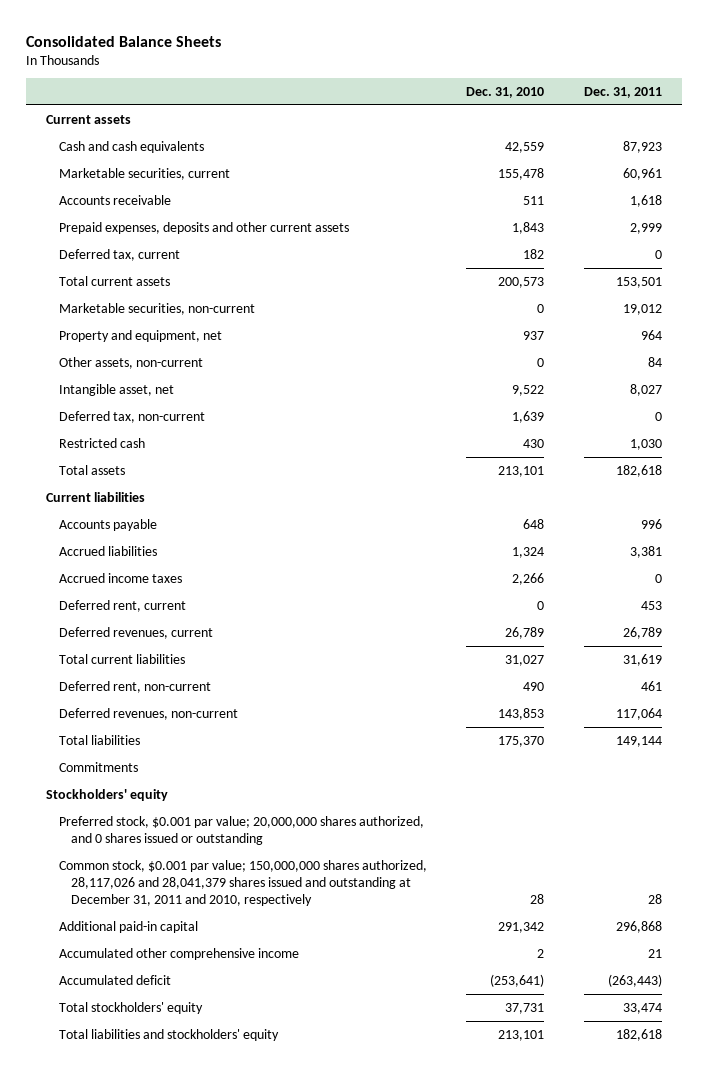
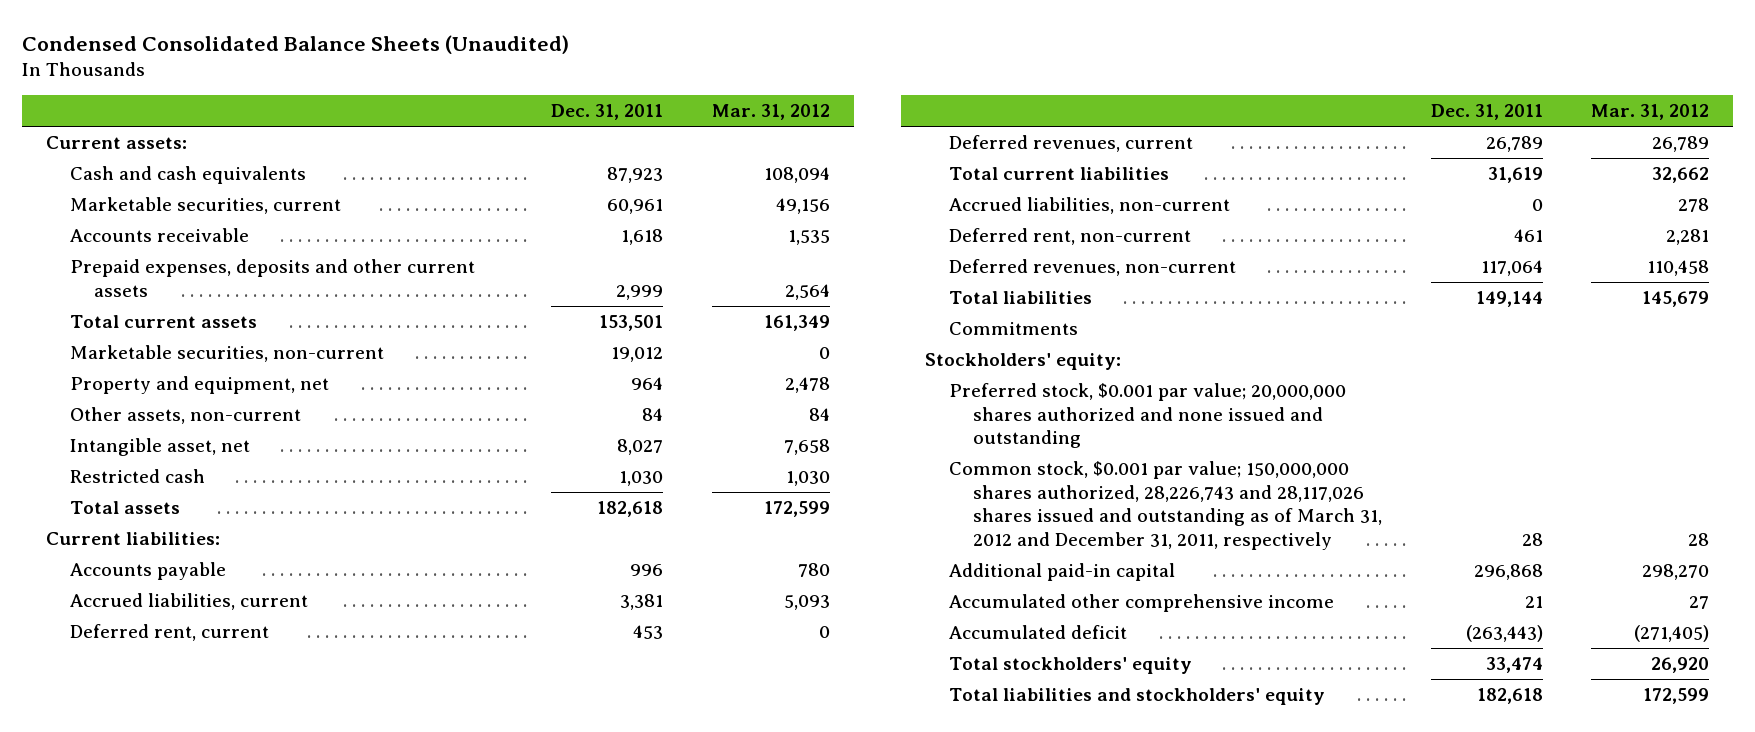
- Consolidated Balance Sheets
+ Condensed Consolidated Balance Sheets (Unaudited)
- | Dec. 31, 2010 | Dec. 31, 2011
+ | Dec. 31, 2011 | Mar. 31, 2012
- Current assets
+ Current assets:
- Deferred tax, current | 182 | 0
- Deferred tax, non-current | 1,639 | 0
- Current liabilities
+ Current liabilities:
- Accrued liabilities | 1,324 | 3,381
- Accrued income taxes | 2,266 | 0
+ Accrued liabilities, current | 3,381 | 5,093
+ Accrued liabilities, non-current | 0 | 278
- Stockholders' equity
- Preferred stock, $0.001 par value; 20,000,000 shares authorized, and 0 shares issued or outstanding
- Common stock, $0.001 par value; 150,000,000 shares authorized, 28,117,026 and 28,041,379 shares issued and outstanding at December 31, 2011 and 2010, respectively | 28 | 28
+ Stockholders' equity:
+ Preferred stock, $0.001 par value; 20,000,000 shares authorized and none issued and outstanding
+ Common stock, $0.001 par value; 150,000,000 shares authorized, 28,226,743 and 28,117,026 shares issued and outstanding as of March 31, 2012 and December 31, 2011, respectively | 28 | 28

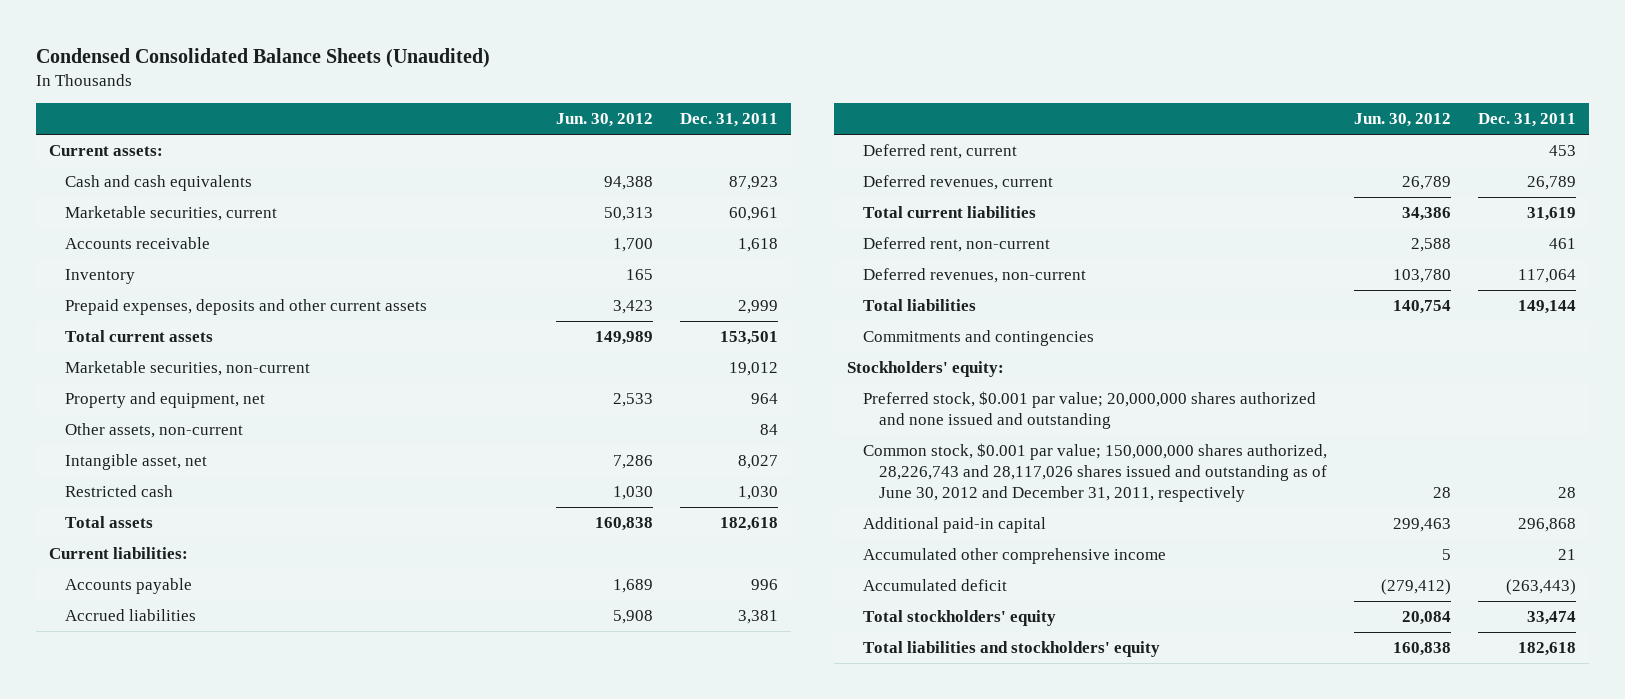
- | Dec. 31, 2011 | Mar. 31, 2012
+ | Jun. 30, 2012 | Dec. 31, 2011
+ Inventory | 165 |
- Accrued liabilities, current | 3,381 | 5,093
+ Accrued liabilities | 5,908 | 3,381
- Accrued liabilities, non-current | 0 | 278
- Commitments
+ Commitments and contingencies
- Common stock, $0.001 par value; 150,000,000 shares authorized, 28,226,743 and 28,117,026 shares issued and outstanding as of March 31, 2012 and December 31, 2011, respectively | 28 | 28
+ Common stock, $0.001 par value; 150,000,000 shares authorized, 28,226,743 and 28,117,026 shares issued and outstanding as of June 30, 2012 and December 31, 2011, respectively | 28 | 28

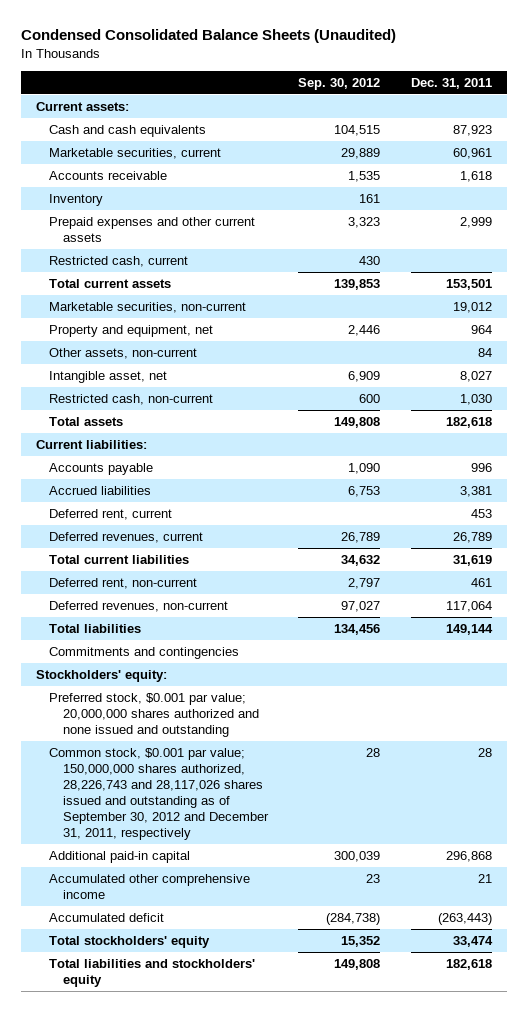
- | Jun. 30, 2012 | Dec. 31, 2011
+ | Sep. 30, 2012 | Dec. 31, 2011
- Prepaid expenses, deposits and other current assets | 3,423 | 2,999
+ Prepaid expenses and other current assets | 3,323 | 2,999
+ Restricted cash, current | 430 |
- Restricted cash | 1,030 | 1,030
+ Restricted cash, non-current | 600 | 1,030
- Common stock, $0.001 par value; 150,000,000 shares authorized, 28,226,743 and 28,117,026 shares issued and outstanding as of June 30, 2012 and December 31, 2011, respectively | 28 | 28
+ Common stock, $0.001 par value; 150,000,000 shares authorized, 28,226,743 and 28,117,026 shares issued and outstanding as of September 30, 2012 and December 31, 2011, respectively | 28 | 28

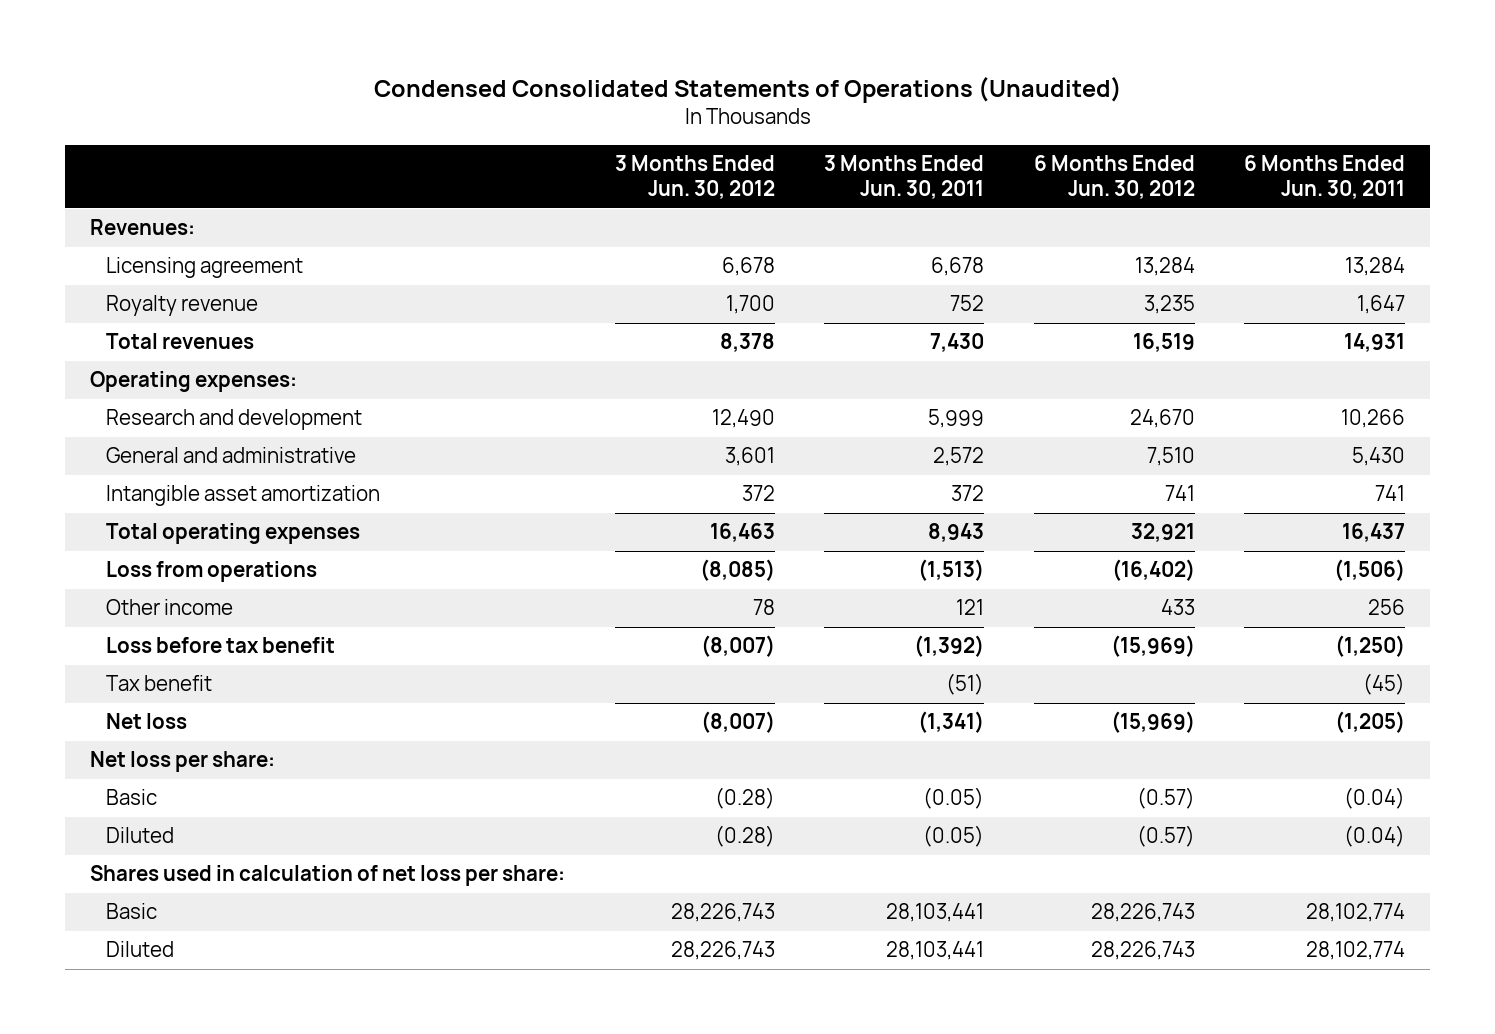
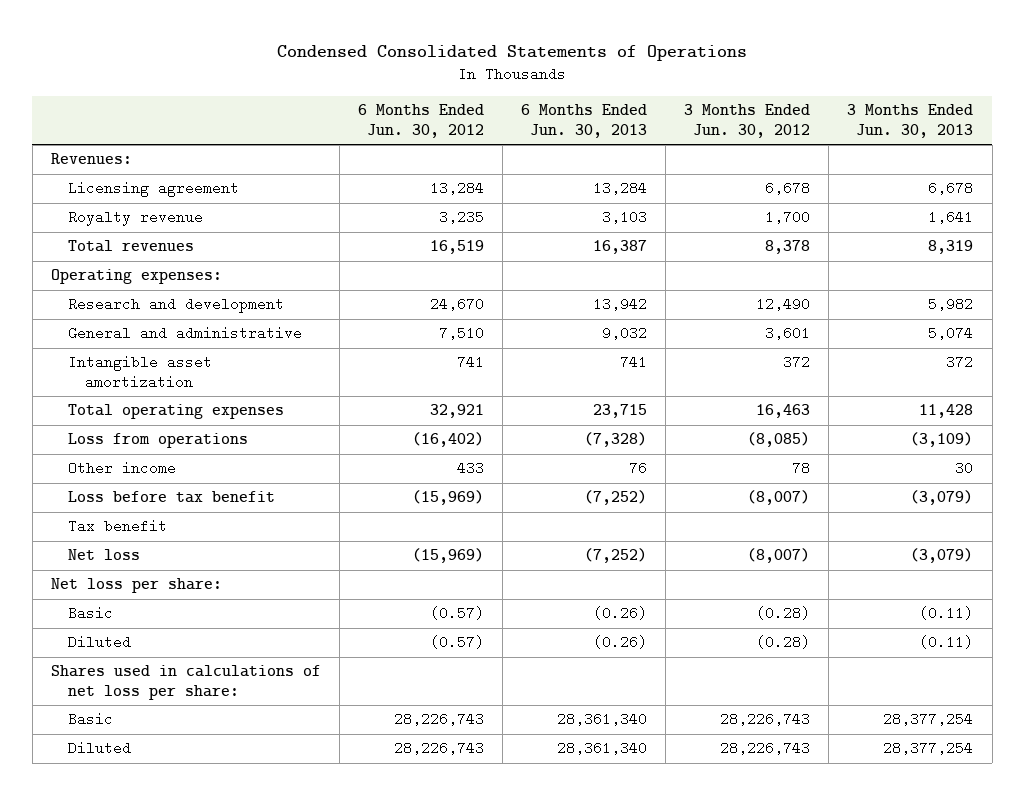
- Condensed Consolidated Statements of Operations (Unaudited)
+ Condensed Consolidated Statements of Operations
- | 3 Months Ended Jun. 30, 2012 | 3 Months Ended Jun. 30, 2011 | 6 Months Ended Jun. 30, 2012 | 6 Months Ended Jun. 30, 2011
+ | 6 Months Ended Jun. 30, 2012 | 6 Months Ended Jun. 30, 2013 | 3 Months Ended Jun. 30, 2012 | 3 Months Ended Jun. 30, 2013
- Shares used in calculation of net loss per share:
+ Shares used in calculations of net loss per share:

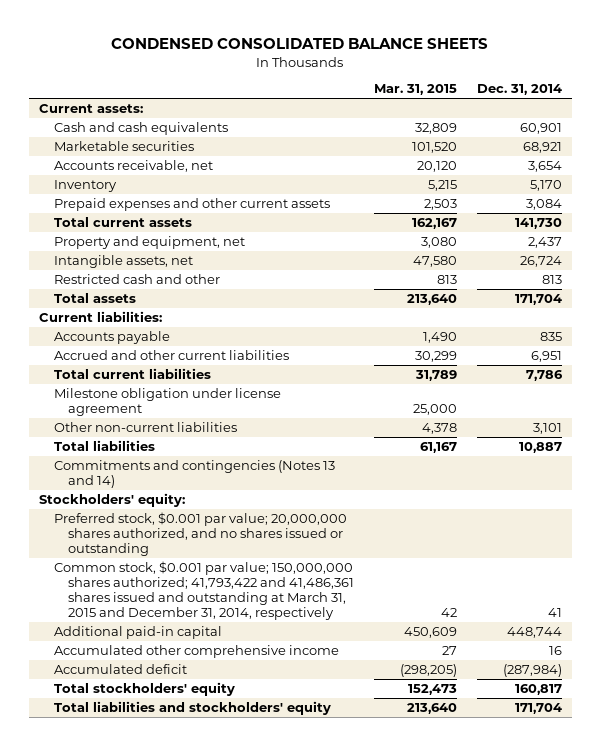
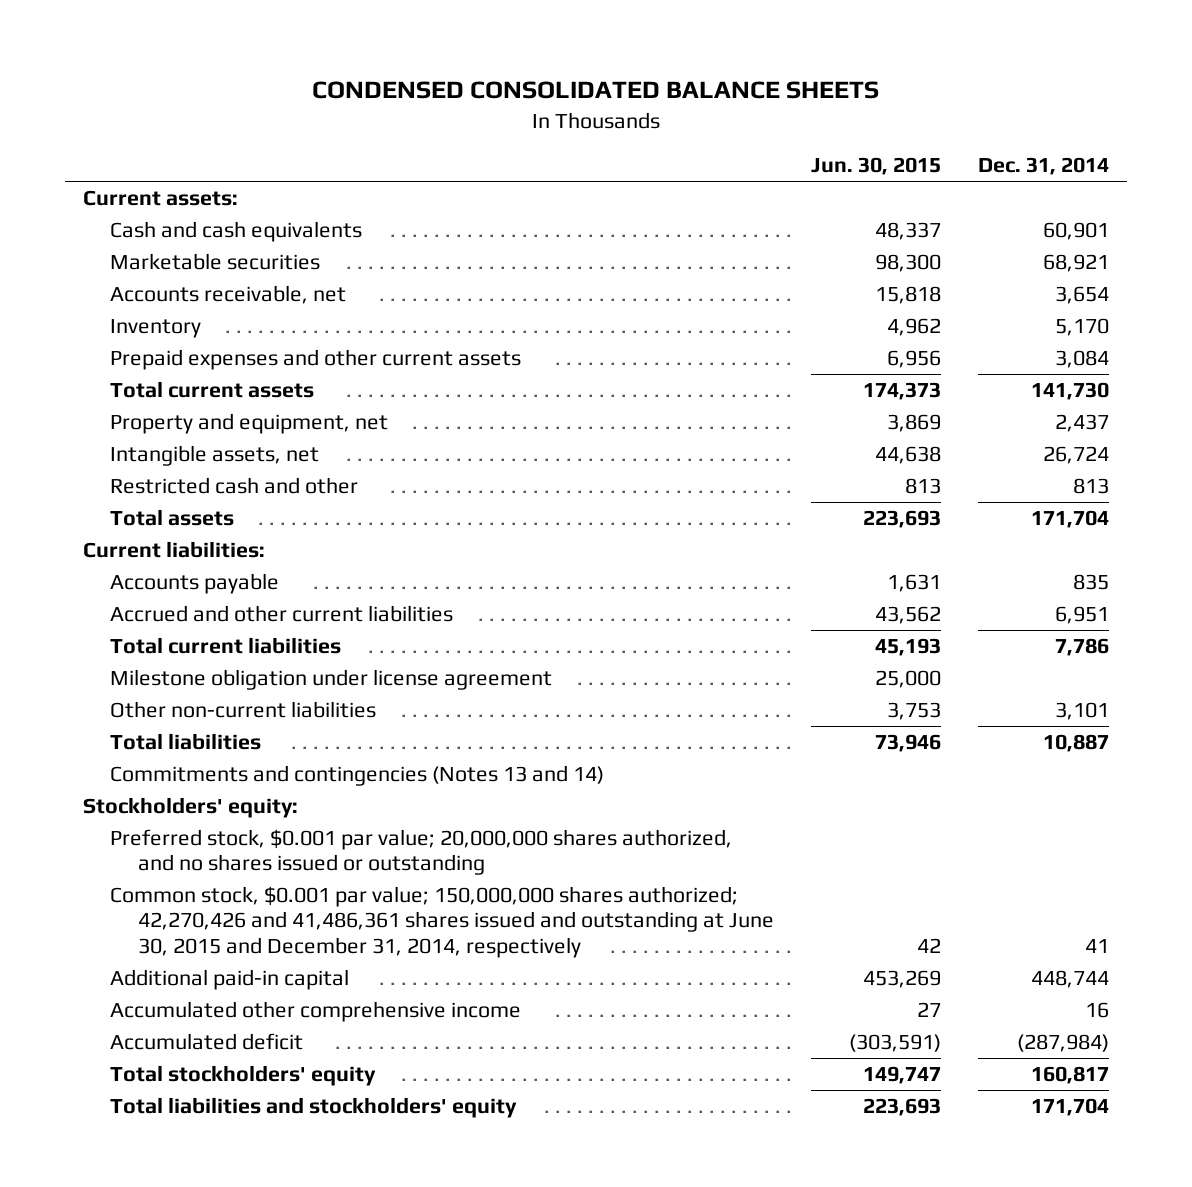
- | Mar. 31, 2015 | Dec. 31, 2014
+ | Jun. 30, 2015 | Dec. 31, 2014
- Common stock, $0.001 par value; 150,000,000 shares authorized; 41,793,422 and 41,486,361 shares issued and outstanding at March 31, 2015 and December 31, 2014, respectively | 42 | 41
+ Common stock, $0.001 par value; 150,000,000 shares authorized; 42,270,426 and 41,486,361 shares issued and outstanding at June 30, 2015 and December 31, 2014, respectively | 42 | 41

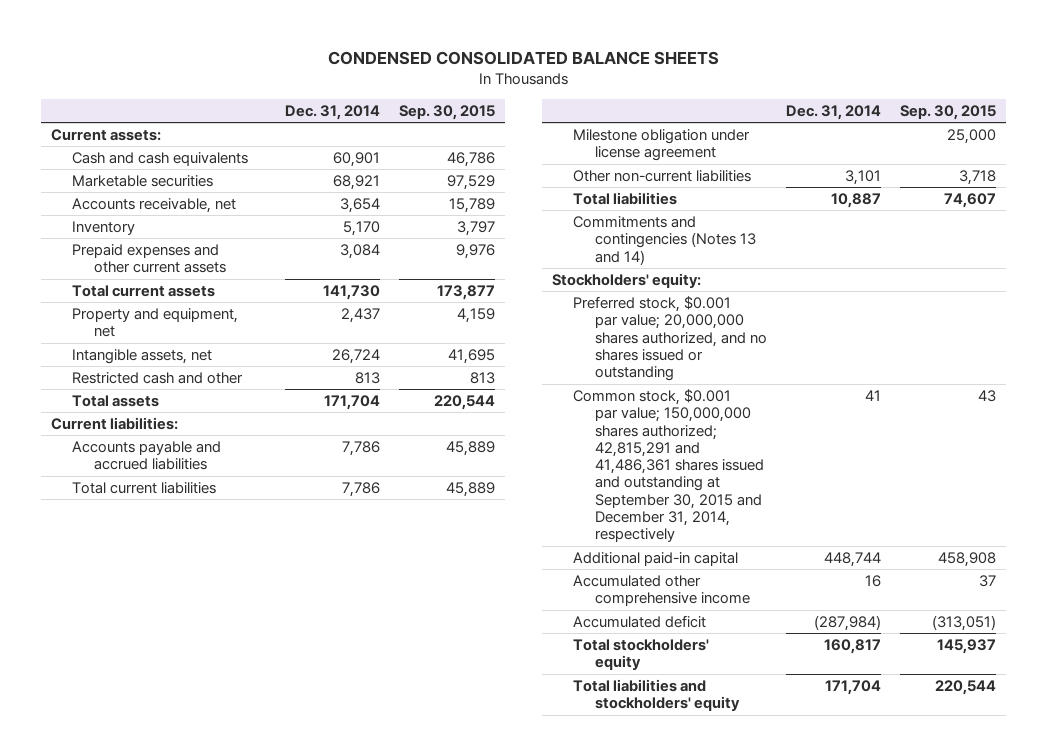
- | Jun. 30, 2015 | Dec. 31, 2014
+ | Dec. 31, 2014 | Sep. 30, 2015
- Accounts payable | 1,631 | 835
- Accrued and other current liabilities | 43,562 | 6,951
+ Accounts payable and accrued liabilities | 7,786 | 45,889
- Common stock, $0.001 par value; 150,000,000 shares authorized; 42,270,426 and 41,486,361 shares issued and outstanding at June 30, 2015 and December 31, 2014, respectively | 42 | 41
+ Common stock, $0.001 par value; 150,000,000 shares authorized; 42,815,291 and 41,486,361 shares issued and outstanding at September 30, 2015 and December 31, 2014, respectively | 41 | 43

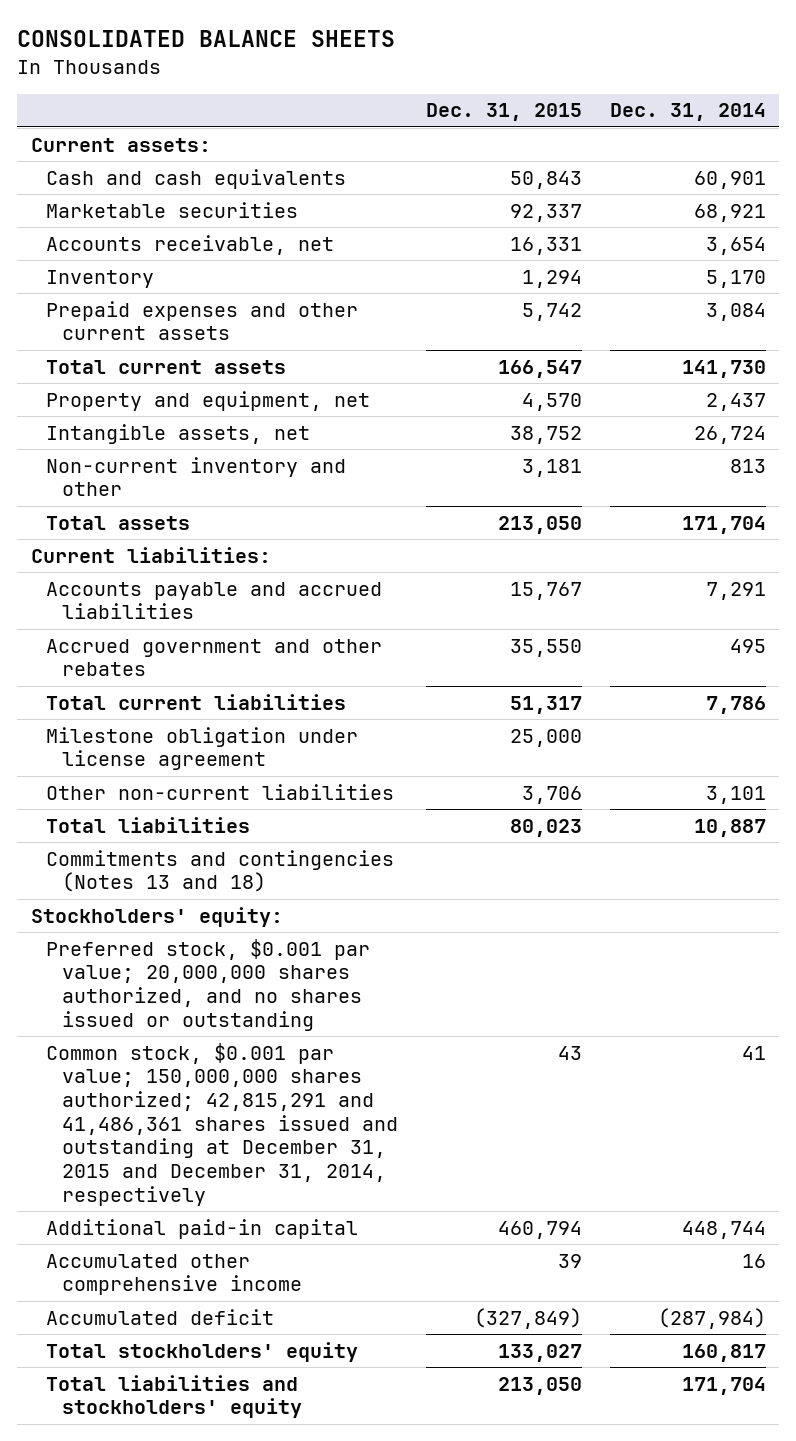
- CONDENSED CONSOLIDATED BALANCE SHEETS
+ CONSOLIDATED BALANCE SHEETS
- | Dec. 31, 2014 | Sep. 30, 2015
+ | Dec. 31, 2015 | Dec. 31, 2014
- Restricted cash and other | 813 | 813
+ Non-current inventory and other | 3,181 | 813
- Accounts payable and accrued liabilities | 7,786 | 45,889
+ Accounts payable and accrued liabilities | 15,767 | 7,291
+ Accrued government and other rebates | 35,550 | 495
- Commitments and contingencies (Notes 13 and 14)
+ Commitments and contingencies (Notes 13 and 18)
- Common stock, $0.001 par value; 150,000,000 shares authorized; 42,815,291 and 41,486,361 shares issued and outstanding at September 30, 2015 and December 31, 2014, respectively | 41 | 43
+ Common stock, $0.001 par value; 150,000,000 shares authorized; 42,815,291 and 41,486,361 shares issued and outstanding at December 31, 2015 and December 31, 2014, respectively | 43 | 41

